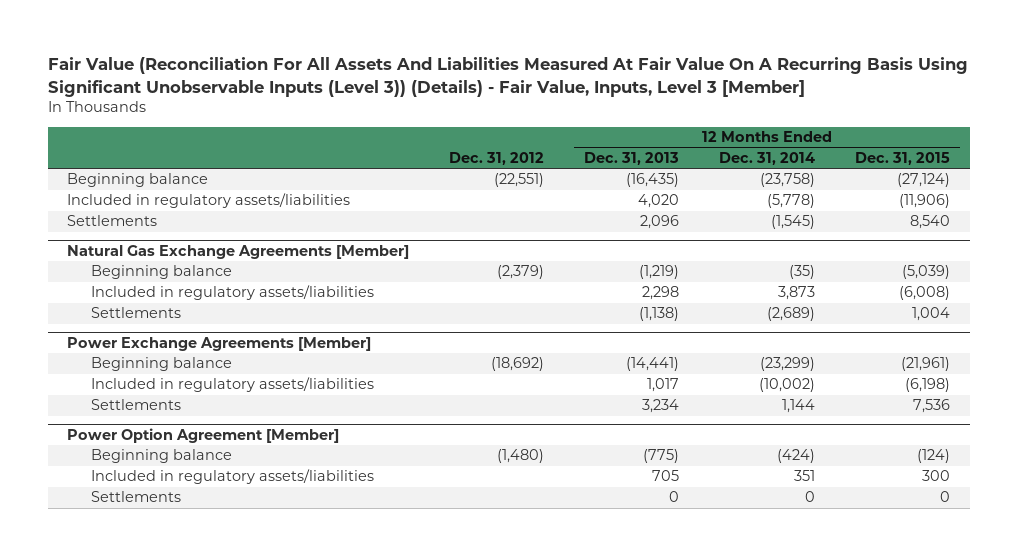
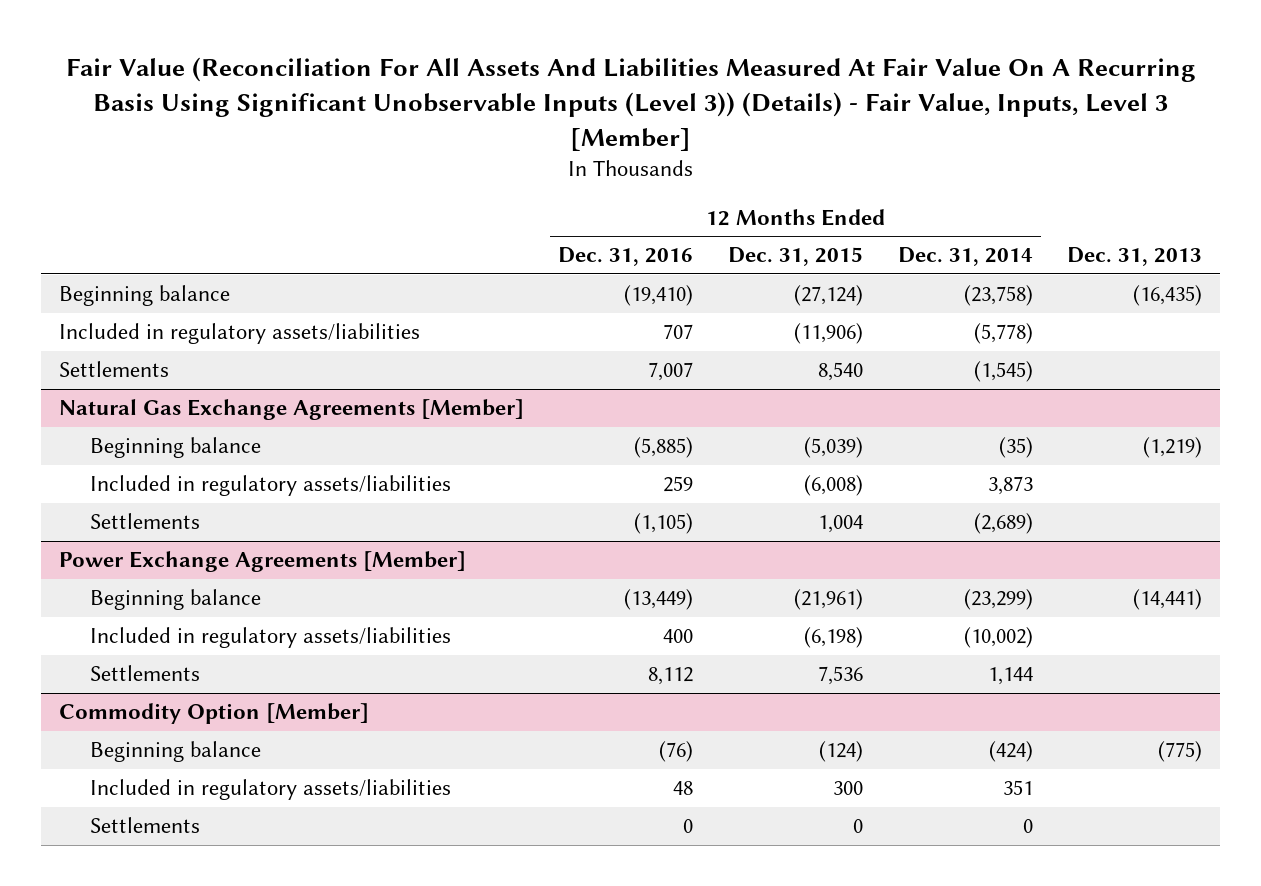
- | Dec. 31, 2012 | 12 Months Ended Dec. 31, 2013 | 12 Months Ended Dec. 31, 2014 | 12 Months Ended Dec. 31, 2015
+ | 12 Months Ended Dec. 31, 2016 | 12 Months Ended Dec. 31, 2015 | 12 Months Ended Dec. 31, 2014 | Dec. 31, 2013
- Power Option Agreement [Member]
+ Commodity Option [Member]

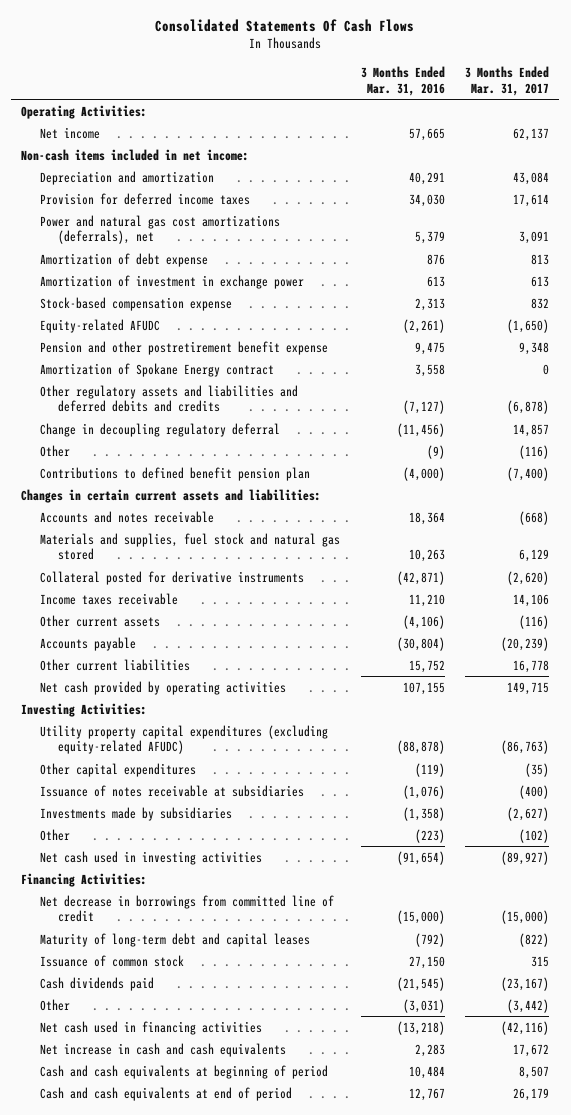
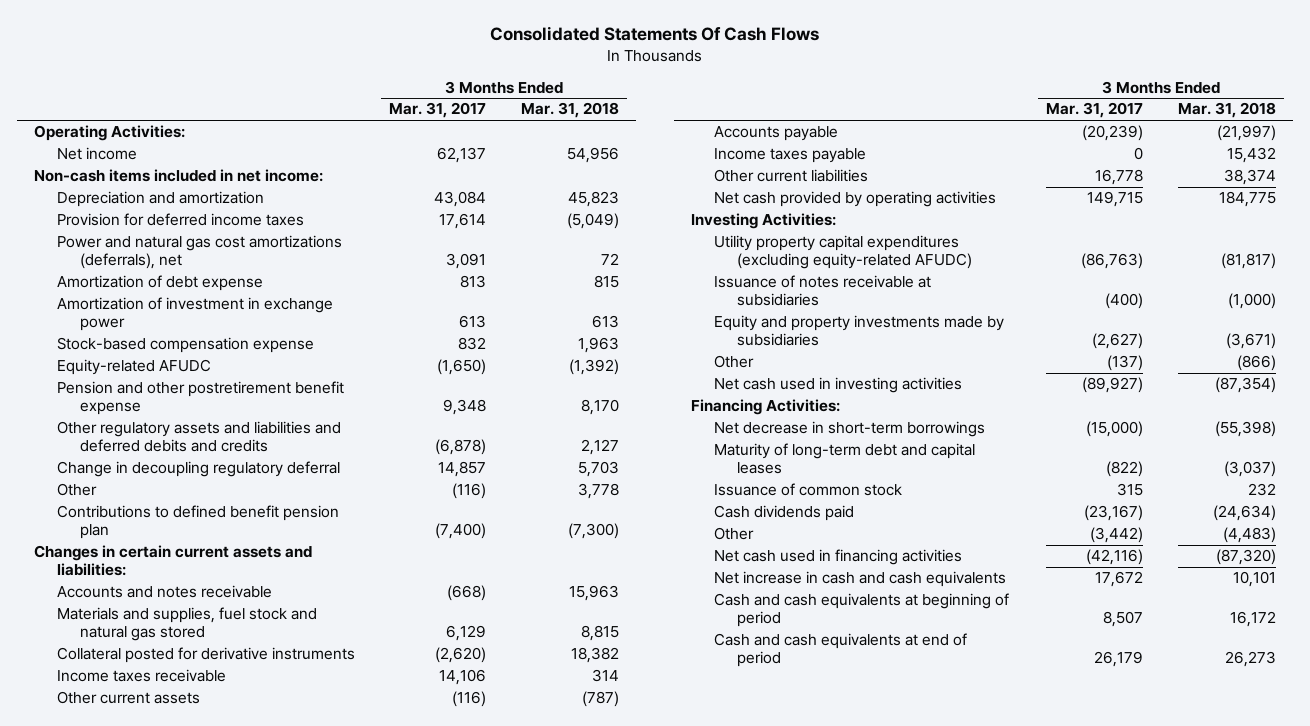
- | 3 Months Ended Mar. 31, 2016 | 3 Months Ended Mar. 31, 2017
+ | 3 Months Ended Mar. 31, 2017 | 3 Months Ended Mar. 31, 2018
- Amortization of Spokane Energy contract | 3,558 | 0
+ Income taxes payable | 0 | 15,432
- Other capital expenditures | (119) | (35)
- Investments made by subsidiaries | (1,358) | (2,627)
- Other | (223) | (102)
+ Equity and property investments made by subsidiaries | (2,627) | (3,671)
+ Other | (137) | (866)
- Net decrease in borrowings from committed line of credit | (15,000) | (15,000)
+ Net decrease in short-term borrowings | (15,000) | (55,398)

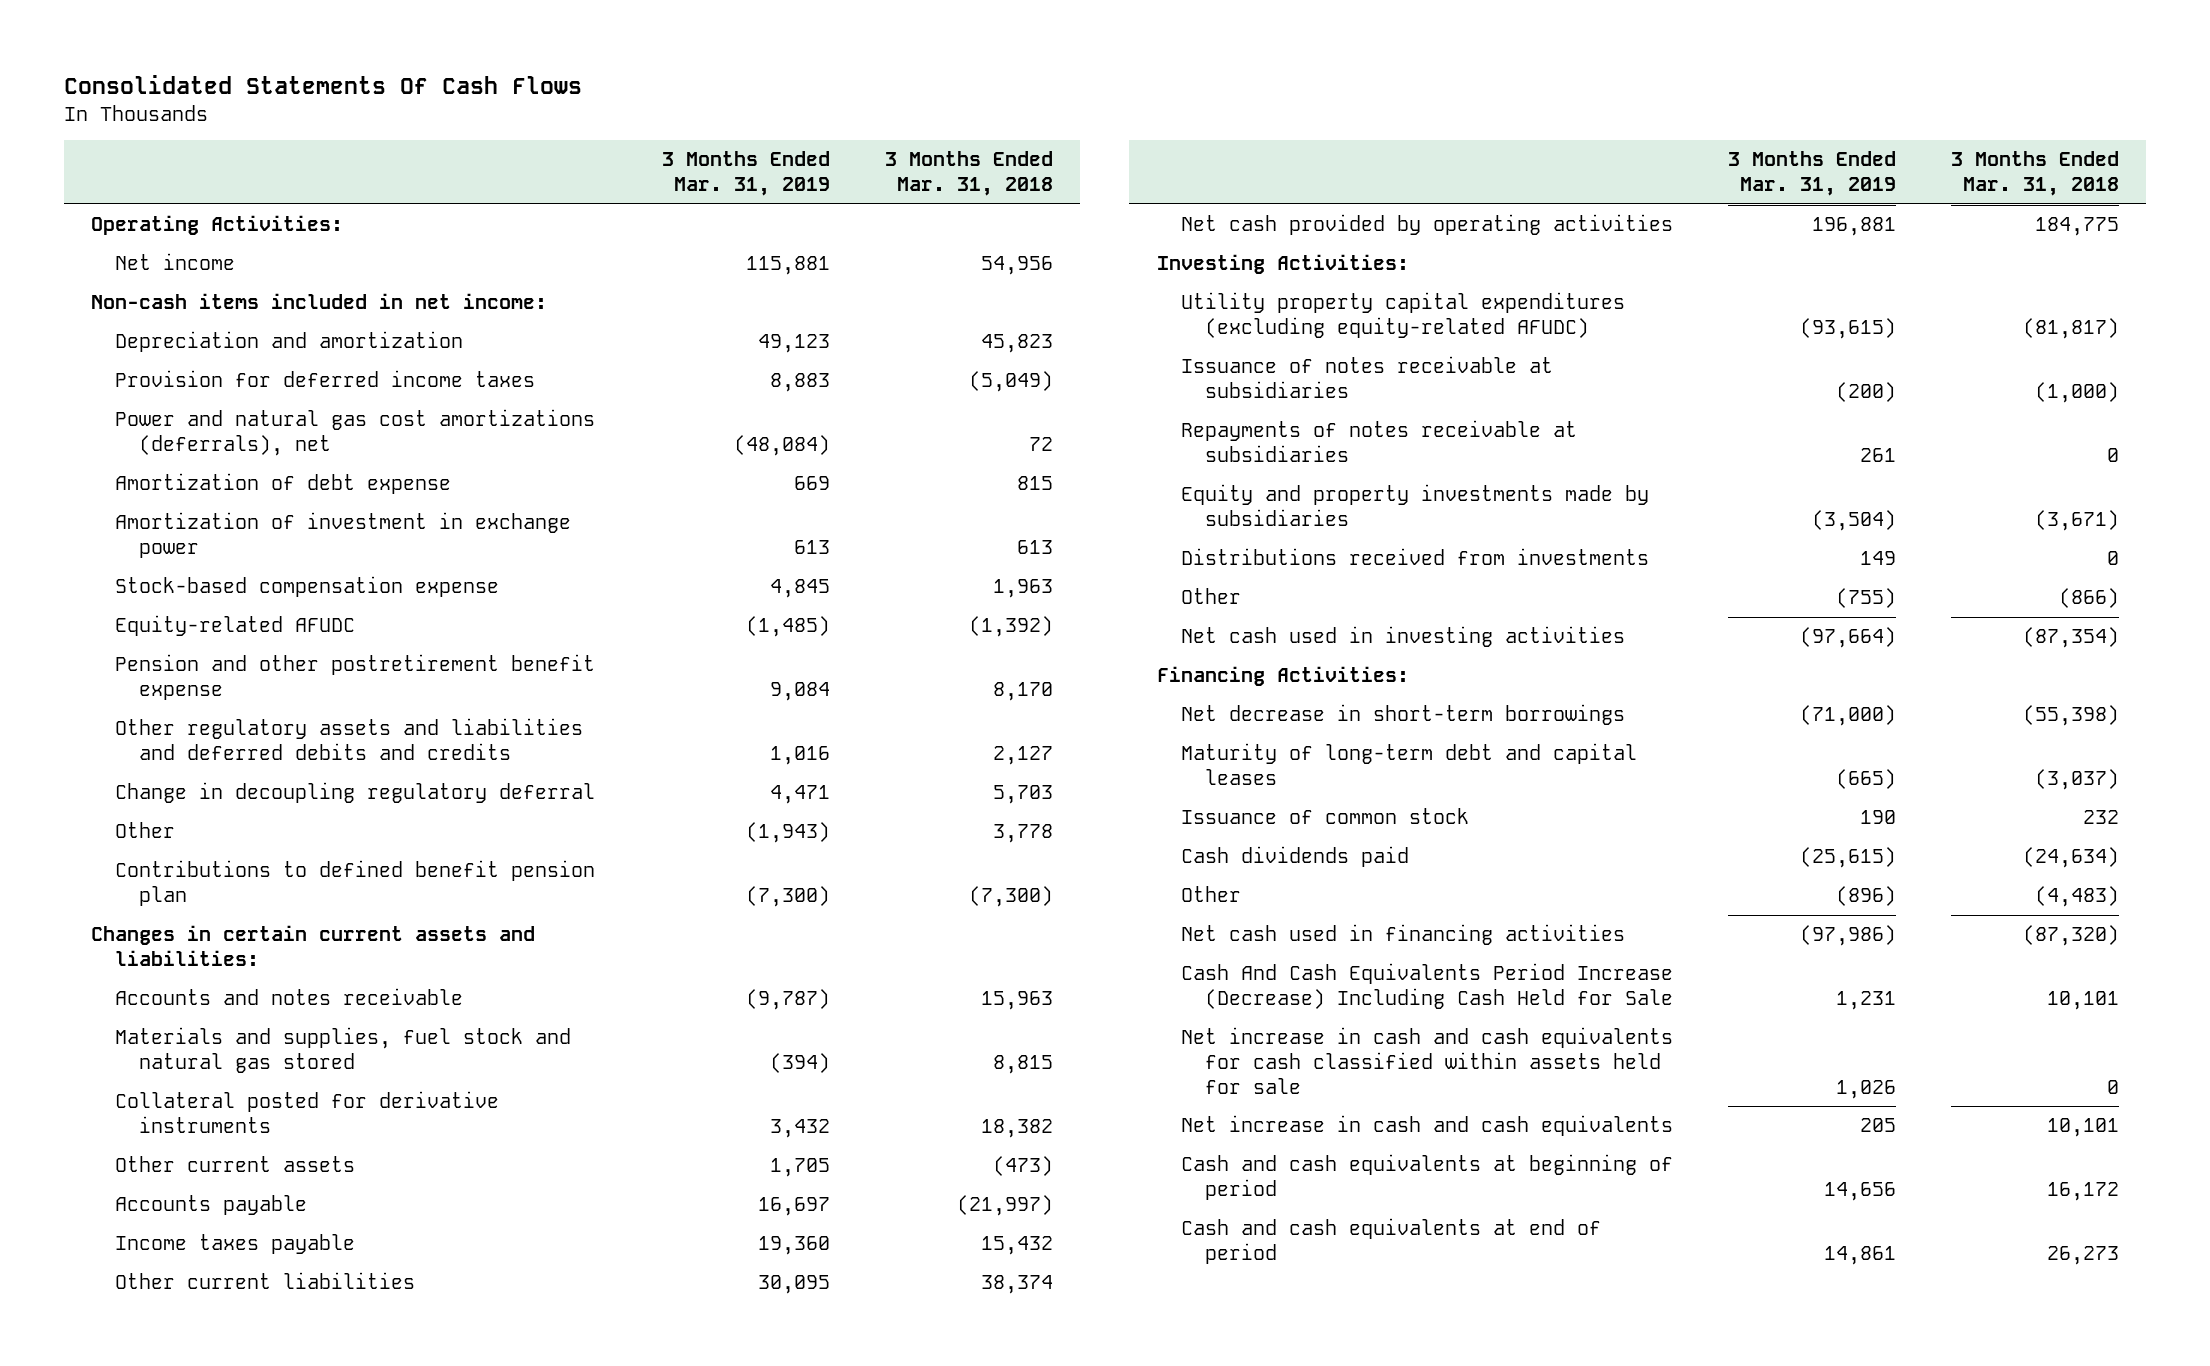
- | 3 Months Ended Mar. 31, 2017 | 3 Months Ended Mar. 31, 2018
+ | 3 Months Ended Mar. 31, 2019 | 3 Months Ended Mar. 31, 2018
- Income taxes receivable | 14,106 | 314
- Other current assets | (116) | (787)
+ Other current assets | 1,705 | (473)
+ Repayments of notes receivable at subsidiaries | 261 | 0
+ Distributions received from investments | 149 | 0
+ Cash And Cash Equivalents Period Increase (Decrease) Including Cash Held for Sale | 1,231 | 10,101
+ Net increase in cash and cash equivalents for cash classified within assets held for sale | 1,026 | 0

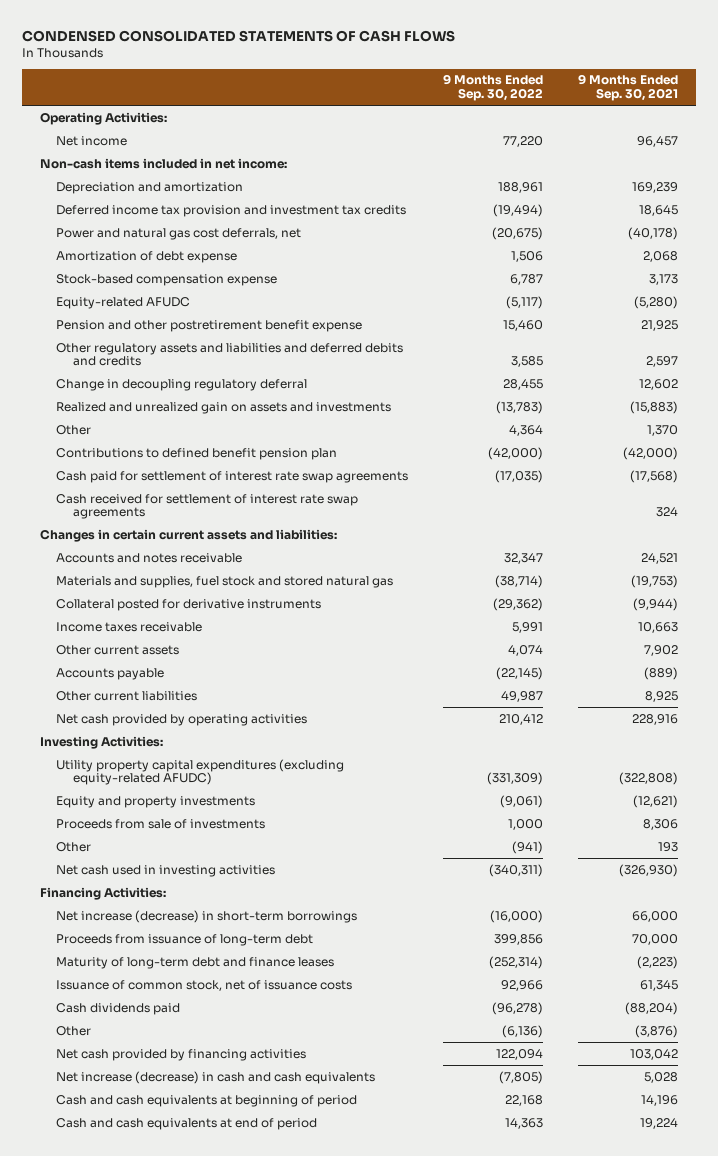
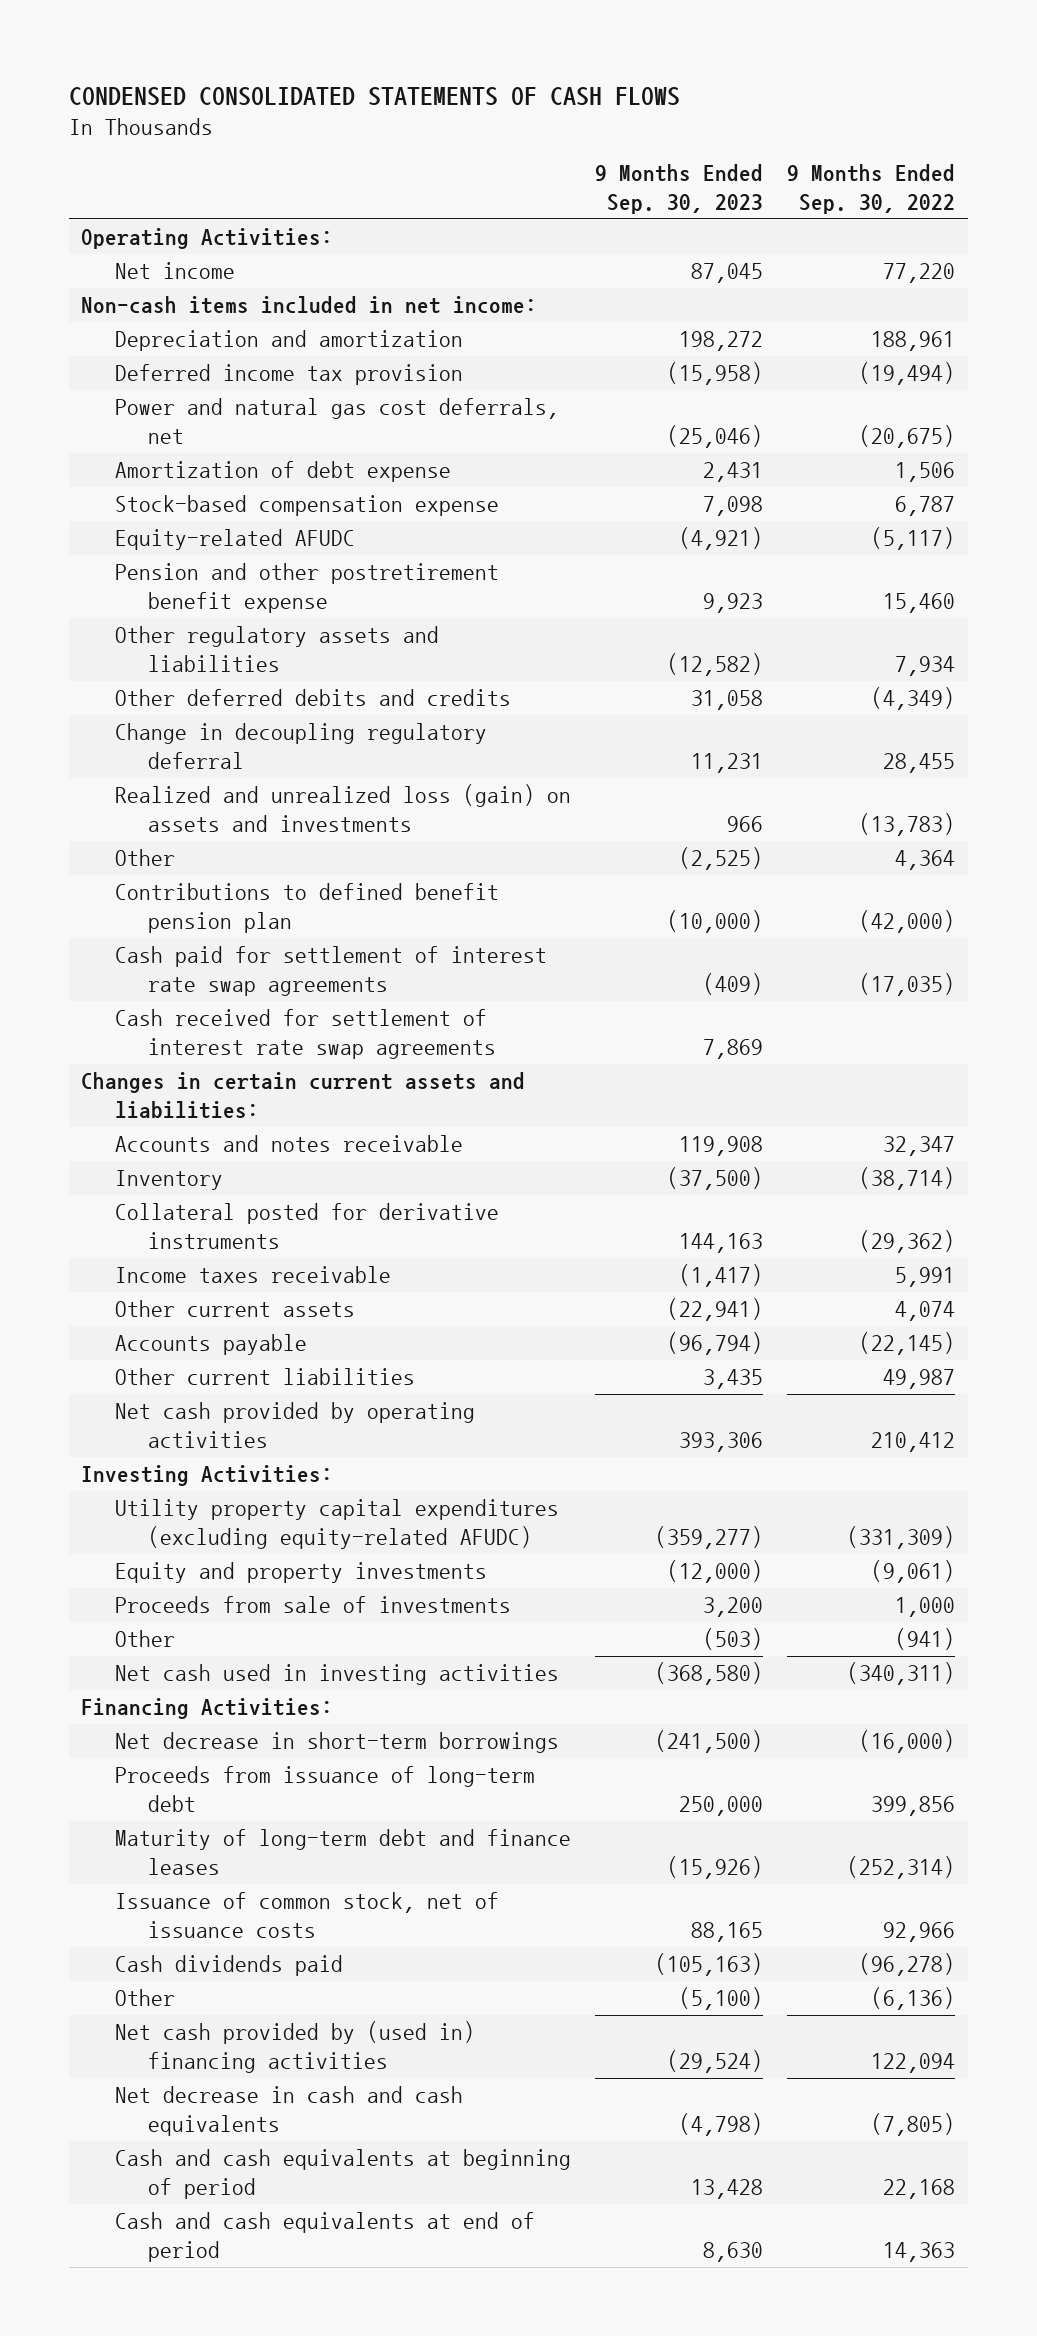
- | 9 Months Ended Sep. 30, 2022 | 9 Months Ended Sep. 30, 2021
+ | 9 Months Ended Sep. 30, 2023 | 9 Months Ended Sep. 30, 2022
- Deferred income tax provision and investment tax credits | (19,494) | 18,645
+ Deferred income tax provision | (15,958) | (19,494)
- Other regulatory assets and liabilities and deferred debits and credits | 3,585 | 2,597
+ Other regulatory assets and liabilities | (12,582) | 7,934
+ Other deferred debits and credits | 31,058 | (4,349)
- Realized and unrealized gain on assets and investments | (13,783) | (15,883)
+ Realized and unrealized loss (gain) on assets and investments | 966 | (13,783)
- Materials and supplies, fuel stock and stored natural gas | (38,714) | (19,753)
+ Inventory | (37,500) | (38,714)
- Net increase (decrease) in short-term borrowings | (16,000) | 66,000
+ Net decrease in short-term borrowings | (241,500) | (16,000)
- Net cash provided by financing activities | 122,094 | 103,042
- Net increase (decrease) in cash and cash equivalents | (7,805) | 5,028
+ Net cash provided by (used in) financing activities | (29,524) | 122,094
+ Net decrease in cash and cash equivalents | (4,798) | (7,805)

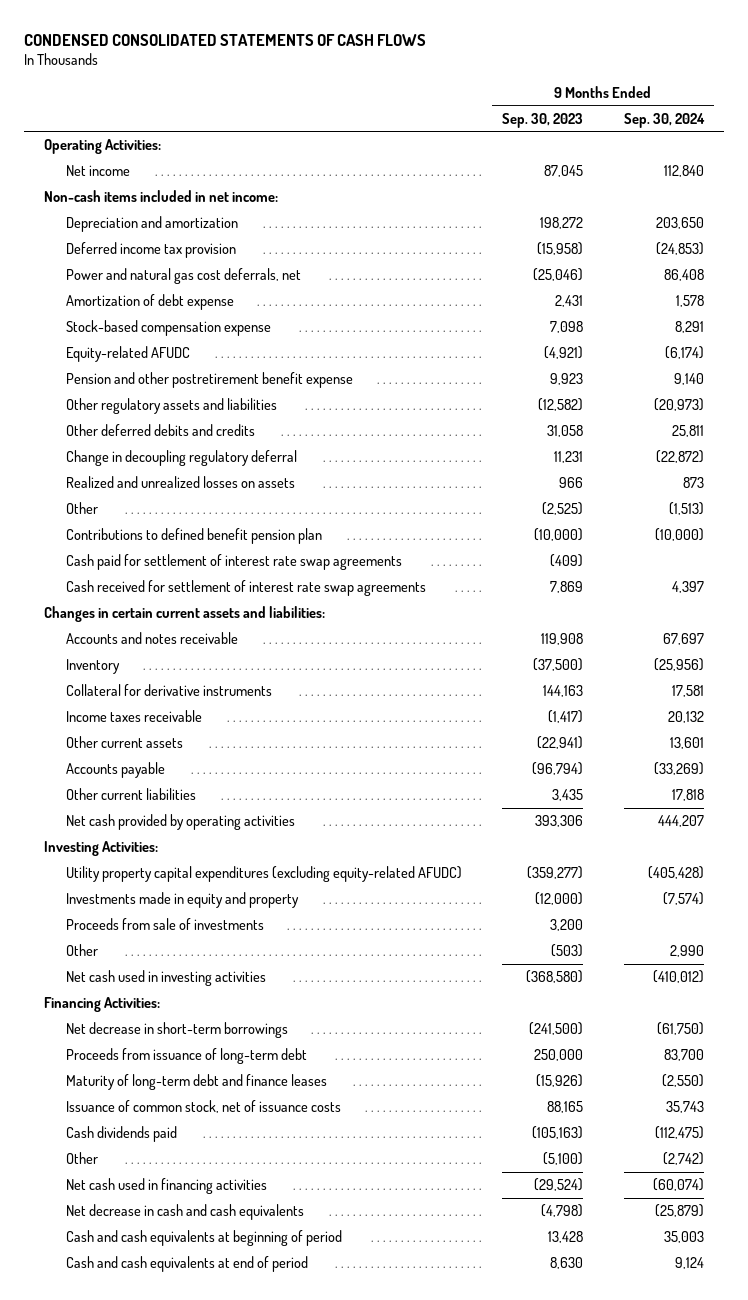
- | 9 Months Ended Sep. 30, 2023 | 9 Months Ended Sep. 30, 2022
+ | 9 Months Ended Sep. 30, 2023 | 9 Months Ended Sep. 30, 2024
- Realized and unrealized loss (gain) on assets and investments | 966 | (13,783)
+ Realized and unrealized losses on assets | 966 | 873
- Collateral posted for derivative instruments | 144,163 | (29,362)
+ Collateral for derivative instruments | 144,163 | 17,581
- Equity and property investments | (12,000) | (9,061)
+ Investments made in equity and property | (12,000) | (7,574)
- Net cash provided by (used in) financing activities | (29,524) | 122,094
+ Net cash used in financing activities | (29,524) | (60,074)

